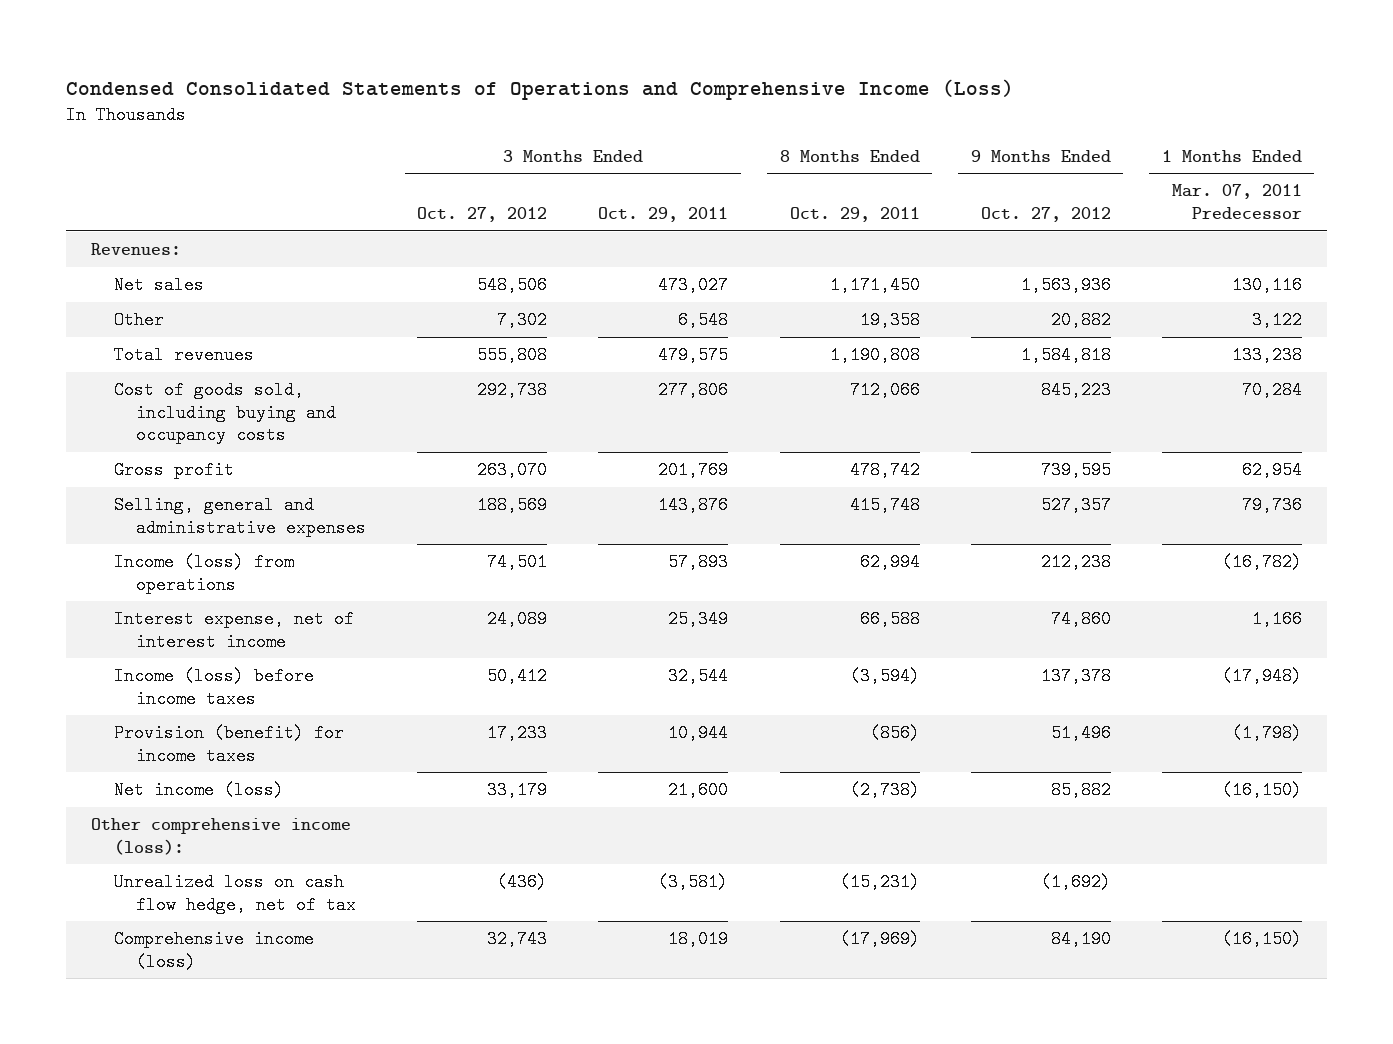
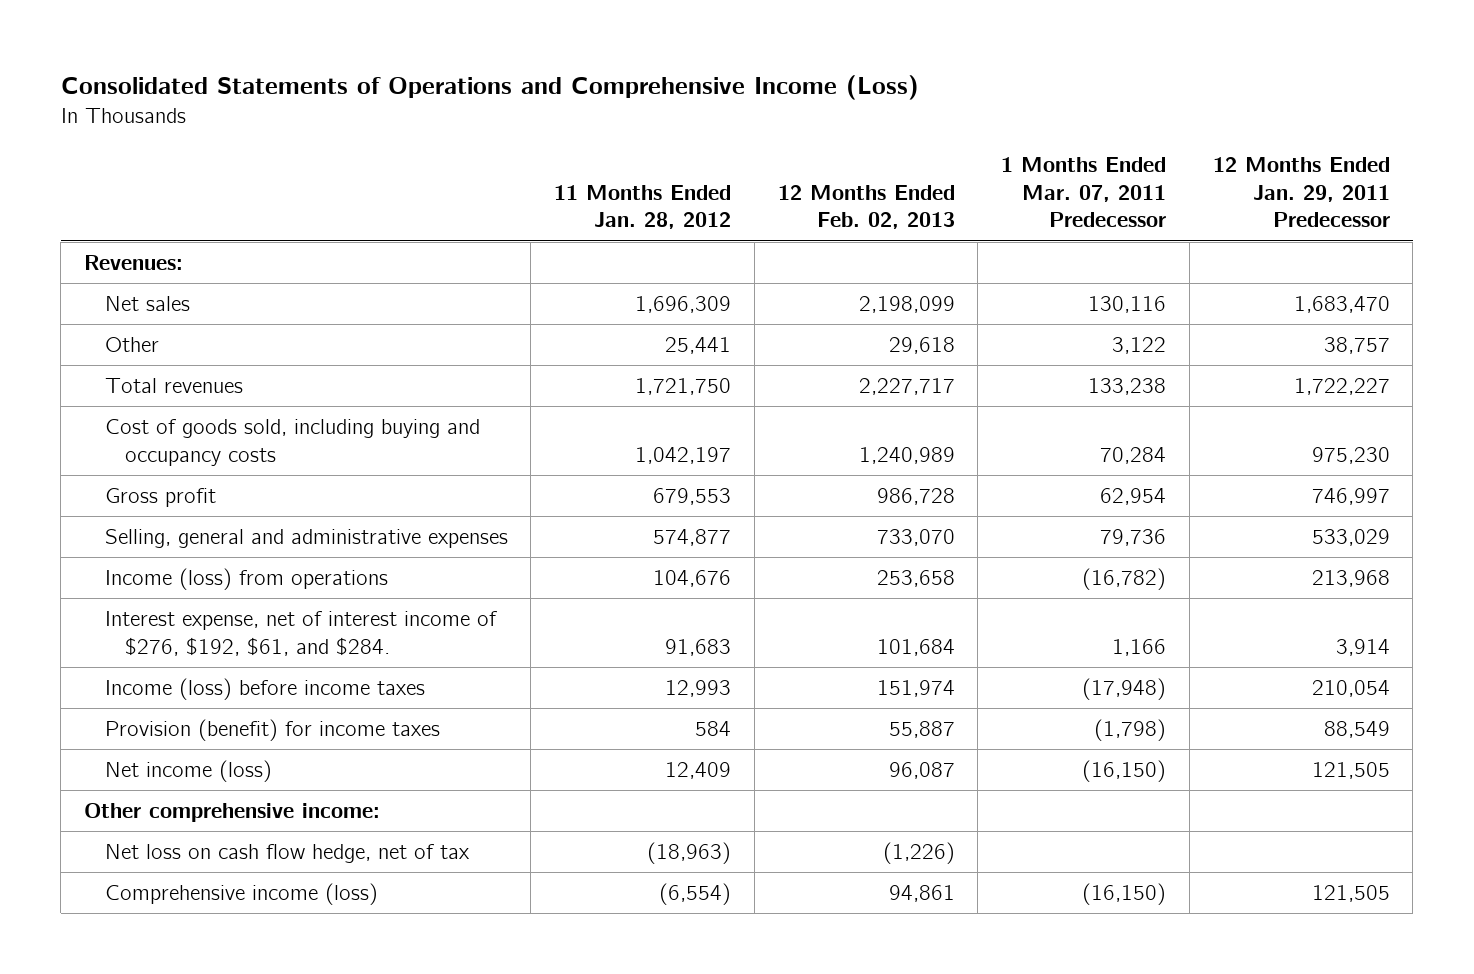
- Condensed Consolidated Statements of Operations and Comprehensive Income (Loss)
+ Consolidated Statements of Operations and Comprehensive Income (Loss)
- | 3 Months Ended Oct. 27, 2012 | 3 Months Ended Oct. 29, 2011 | 8 Months Ended Oct. 29, 2011 | 9 Months Ended Oct. 27, 2012 | 1 Months Ended Mar. 07, 2011 Predecessor
+ | 11 Months Ended Jan. 28, 2012 | 12 Months Ended Feb. 02, 2013 | 1 Months Ended Mar. 07, 2011 Predecessor | 12 Months Ended Jan. 29, 2011 Predecessor
- Interest expense, net of interest income | 24,089 | 25,349 | 66,588 | 74,860 | 1,166
+ Interest expense, net of interest income of $276, $192, $61, and $284. | 91,683 | 101,684 | 1,166 | 3,914
- Other comprehensive income (loss):
- Unrealized loss on cash flow hedge, net of tax | (436) | (3,581) | (15,231) | (1,692) |
+ Other comprehensive income:
+ Net loss on cash flow hedge, net of tax | (18,963) | (1,226) | |

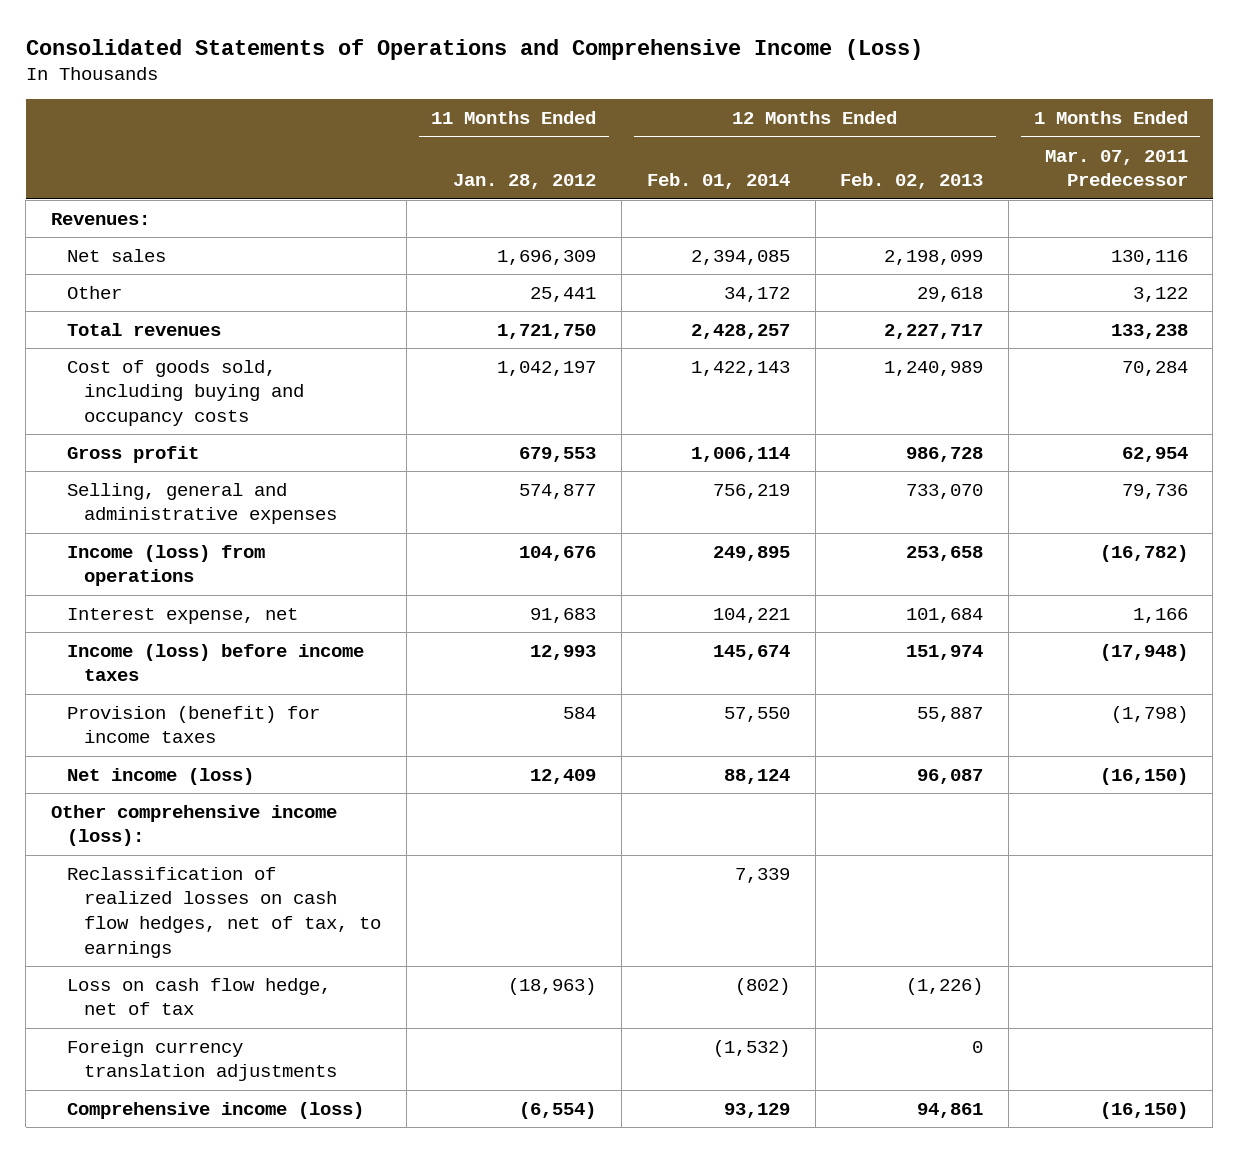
- | 11 Months Ended Jan. 28, 2012 | 12 Months Ended Feb. 02, 2013 | 1 Months Ended Mar. 07, 2011 Predecessor | 12 Months Ended Jan. 29, 2011 Predecessor
+ | 11 Months Ended Jan. 28, 2012 | 12 Months Ended Feb. 01, 2014 | 12 Months Ended Feb. 02, 2013 | 1 Months Ended Mar. 07, 2011 Predecessor
- Interest expense, net of interest income of $276, $192, $61, and $284. | 91,683 | 101,684 | 1,166 | 3,914
+ Interest expense, net | 91,683 | 104,221 | 101,684 | 1,166
- Other comprehensive income:
- Net loss on cash flow hedge, net of tax | (18,963) | (1,226) | |
+ Other comprehensive income (loss):
+ Reclassification of realized losses on cash flow hedges, net of tax, to earnings | | 7,339 | |
+ Loss on cash flow hedge, net of tax | (18,963) | (802) | (1,226) |
+ Foreign currency translation adjustments | | (1,532) | 0 |

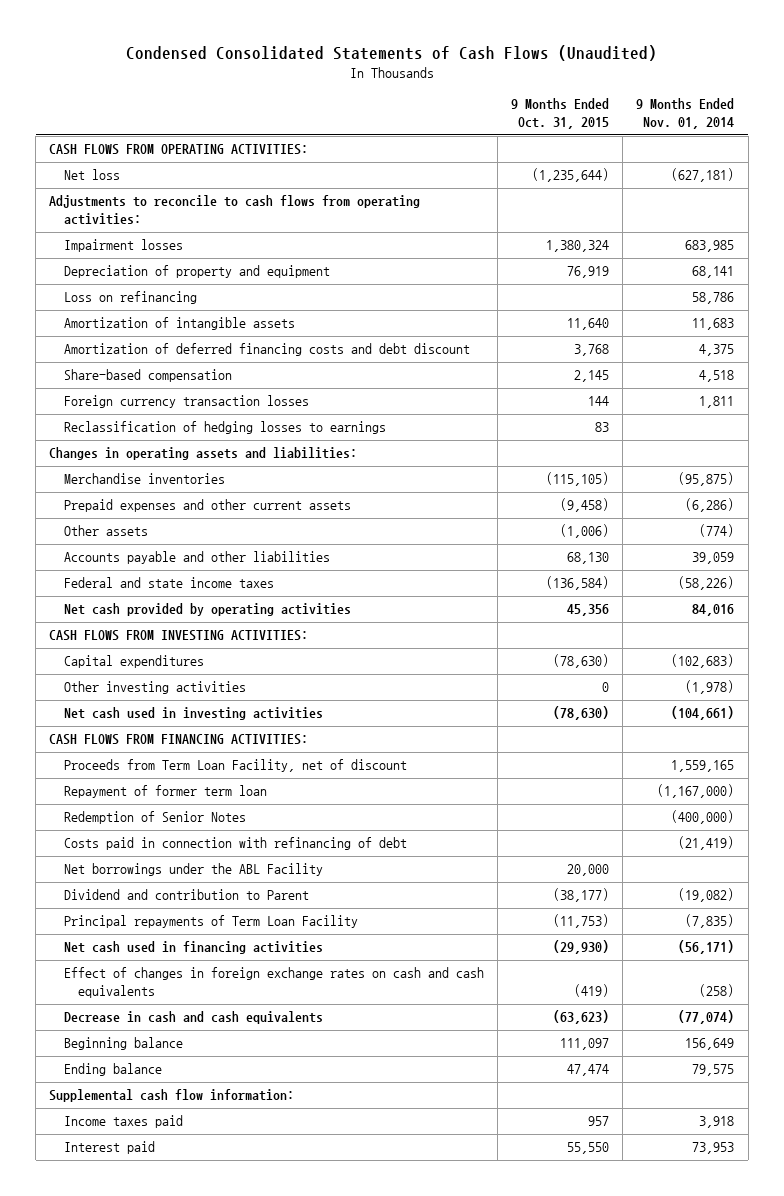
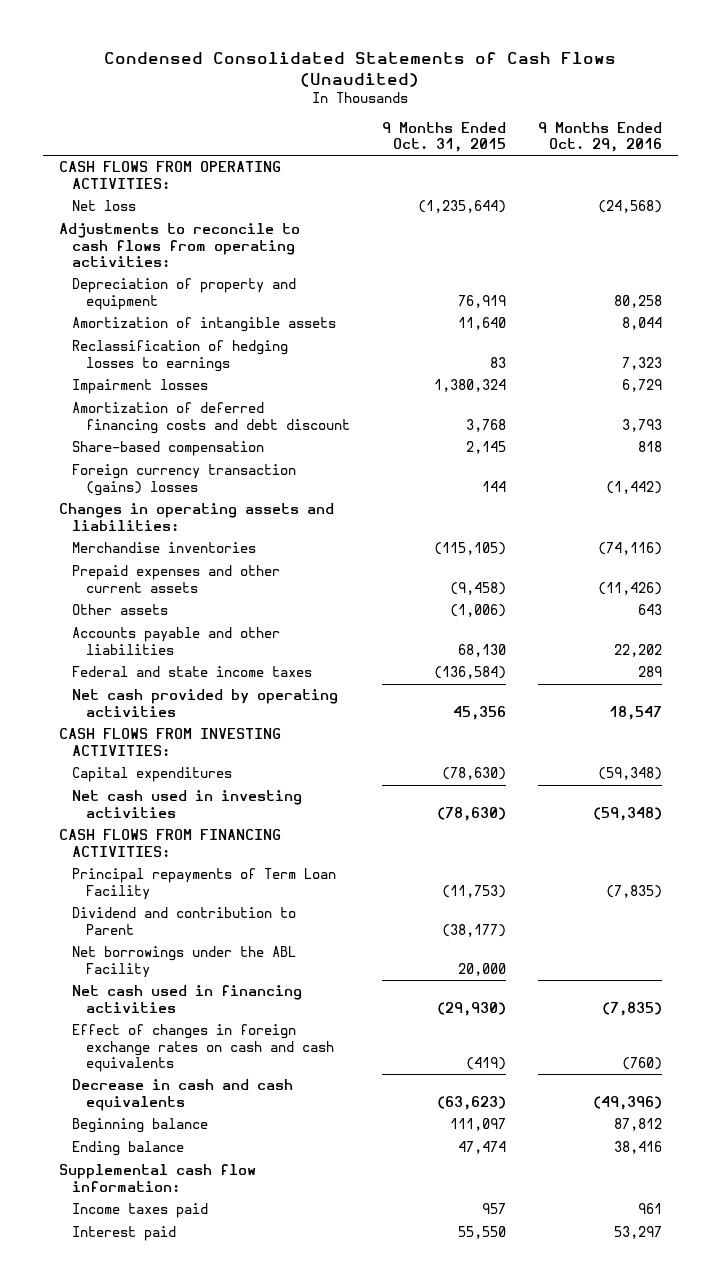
- | 9 Months Ended Oct. 31, 2015 | 9 Months Ended Nov. 01, 2014
+ | 9 Months Ended Oct. 31, 2015 | 9 Months Ended Oct. 29, 2016
- Loss on refinancing | | 58,786
moved up: Reclassification of hedging losses to earnings | 83 | 7,323
moved down: Impairment losses | 1,380,324 | 6,729
- Foreign currency transaction losses | 144 | 1,811
+ Foreign currency transaction (gains) losses | 144 | (1,442)
- Other investing activities | 0 | (1,978)
- Proceeds from Term Loan Facility, net of discount | | 1,559,165
- Repayment of former term loan | | (1,167,000)
- Redemption of Senior Notes | | (400,000)
- Costs paid in connection with refinancing of debt | | (21,419)
moved down: Dividend and contribution to Parent | (38,177) |
moved down: Net borrowings under the ABL Facility | 20,000 |

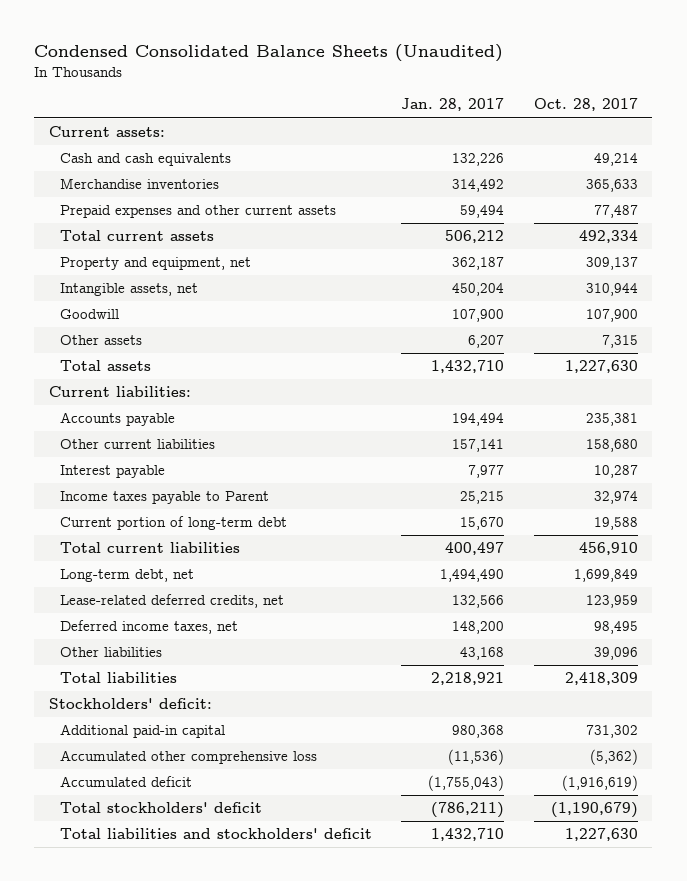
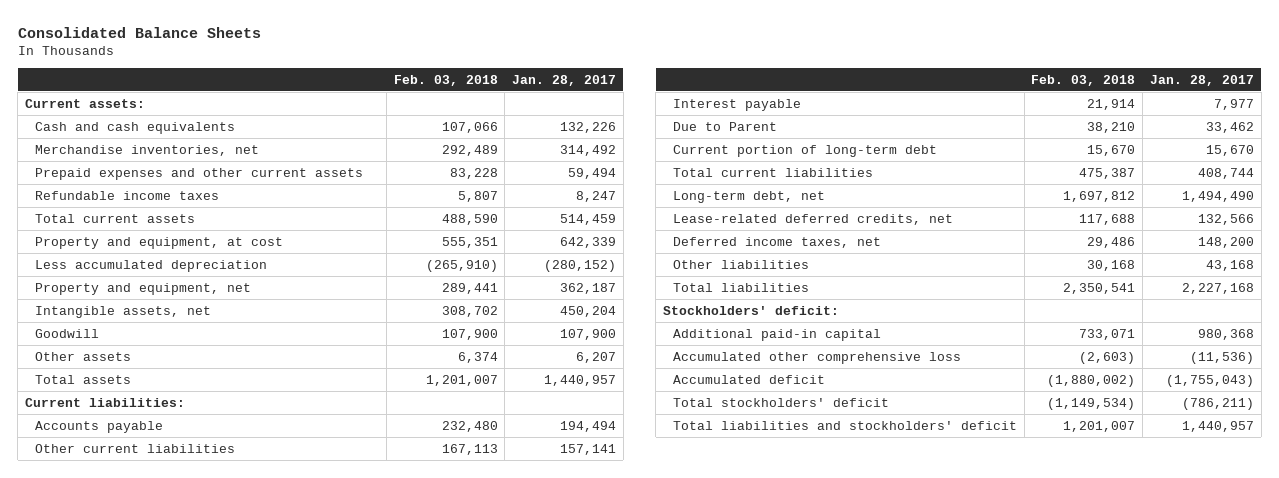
- Condensed Consolidated Balance Sheets (Unaudited)
+ Consolidated Balance Sheets
- | Jan. 28, 2017 | Oct. 28, 2017
+ | Feb. 03, 2018 | Jan. 28, 2017
- Merchandise inventories | 314,492 | 365,633
+ Merchandise inventories, net | 292,489 | 314,492
- Total current assets | 506,212 | 492,334
+ Refundable income taxes | 5,807 | 8,247
+ Total current assets | 488,590 | 514,459
+ Property and equipment, at cost | 555,351 | 642,339
+ Less accumulated depreciation | (265,910) | (280,152)
- Total assets | 1,432,710 | 1,227,630
+ Total assets | 1,201,007 | 1,440,957
- Income taxes payable to Parent | 25,215 | 32,974
+ Due to Parent | 38,210 | 33,462
- Total current liabilities | 400,497 | 456,910
+ Total current liabilities | 475,387 | 408,744
- Total liabilities | 2,218,921 | 2,418,309
+ Total liabilities | 2,350,541 | 2,227,168
- Total liabilities and stockholders' deficit | 1,432,710 | 1,227,630
+ Total liabilities and stockholders' deficit | 1,201,007 | 1,440,957

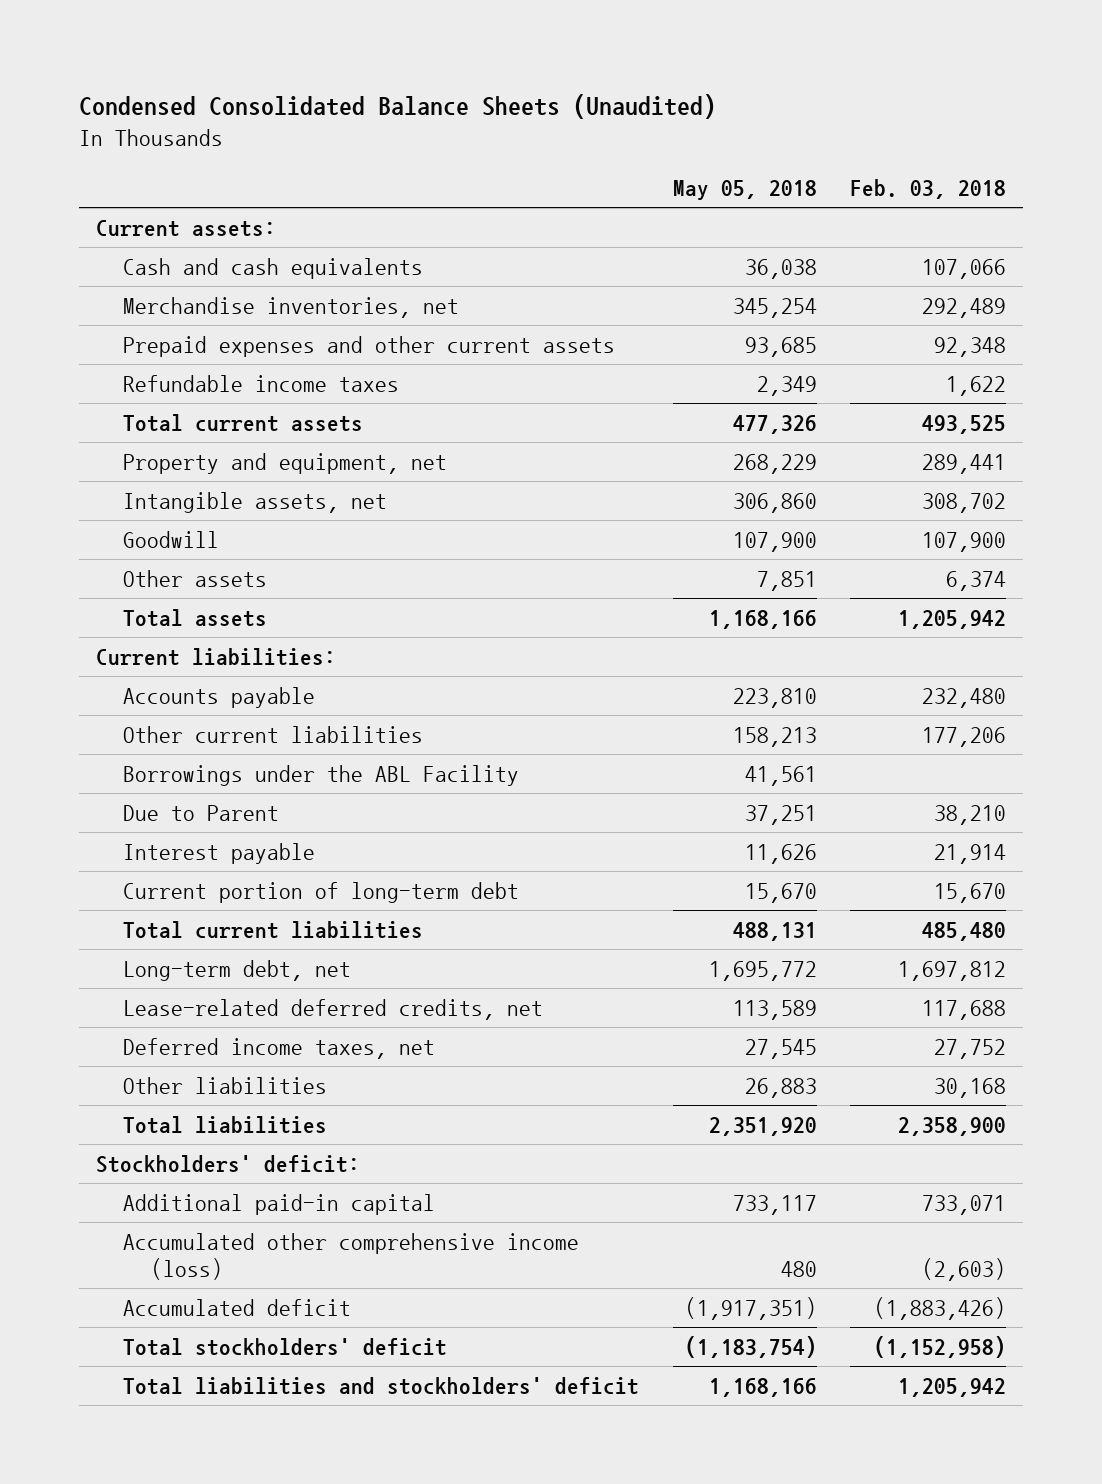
- Consolidated Balance Sheets
+ Condensed Consolidated Balance Sheets (Unaudited)
- | Feb. 03, 2018 | Jan. 28, 2017
+ | May 05, 2018 | Feb. 03, 2018
- Prepaid expenses and other current assets | 83,228 | 59,494
- Refundable income taxes | 5,807 | 8,247
- Total current assets | 488,590 | 514,459
- Property and equipment, at cost | 555,351 | 642,339
- Less accumulated depreciation | (265,910) | (280,152)
+ Prepaid expenses and other current assets | 93,685 | 92,348
+ Refundable income taxes | 2,349 | 1,622
+ Total current assets | 477,326 | 493,525
- Total assets | 1,201,007 | 1,440,957
+ Total assets | 1,168,166 | 1,205,942
- Other current liabilities | 167,113 | 157,141
+ Other current liabilities | 158,213 | 177,206
+ Borrowings under the ABL Facility | 41,561 |
moved down: Interest payable | 11,626 | 21,914
- Total current liabilities | 475,387 | 408,744
+ Total current liabilities | 488,131 | 485,480
- Deferred income taxes, net | 29,486 | 148,200
+ Deferred income taxes, net | 27,545 | 27,752
- Total liabilities | 2,350,541 | 2,227,168
+ Total liabilities | 2,351,920 | 2,358,900
- Accumulated other comprehensive loss | (2,603) | (11,536)
- Accumulated deficit | (1,880,002) | (1,755,043)
- Total stockholders' deficit | (1,149,534) | (786,211)
- Total liabilities and stockholders' deficit | 1,201,007 | 1,440,957
+ Accumulated other comprehensive income (loss) | 480 | (2,603)
+ Accumulated deficit | (1,917,351) | (1,883,426)
+ Total stockholders' deficit | (1,183,754) | (1,152,958)
+ Total liabilities and stockholders' deficit | 1,168,166 | 1,205,942

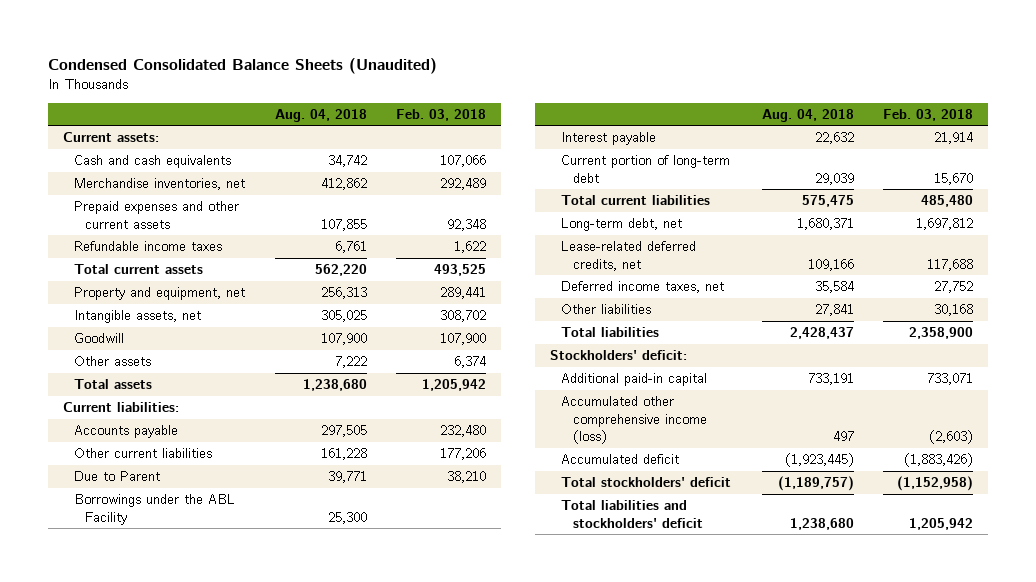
- | May 05, 2018 | Feb. 03, 2018
+ | Aug. 04, 2018 | Feb. 03, 2018
moved down: Borrowings under the ABL Facility | 25,300 |

